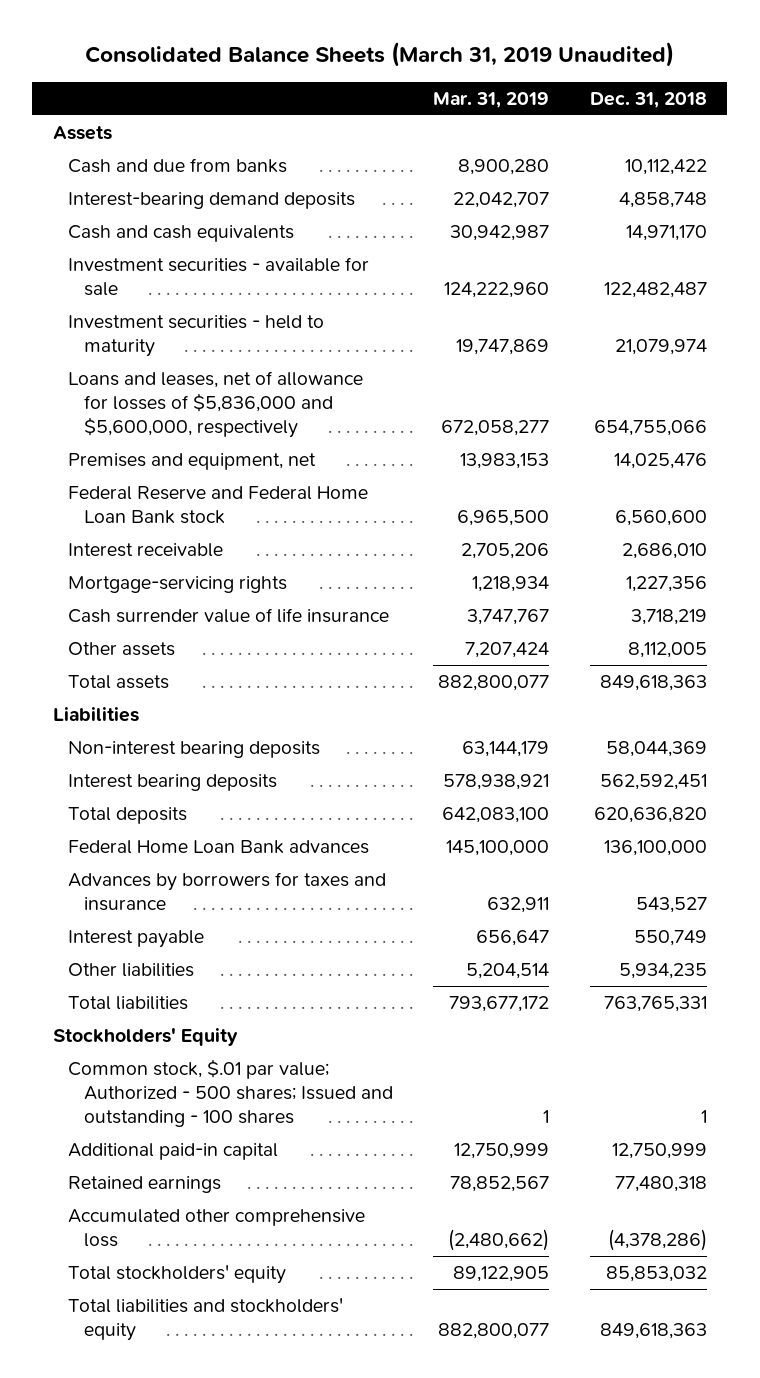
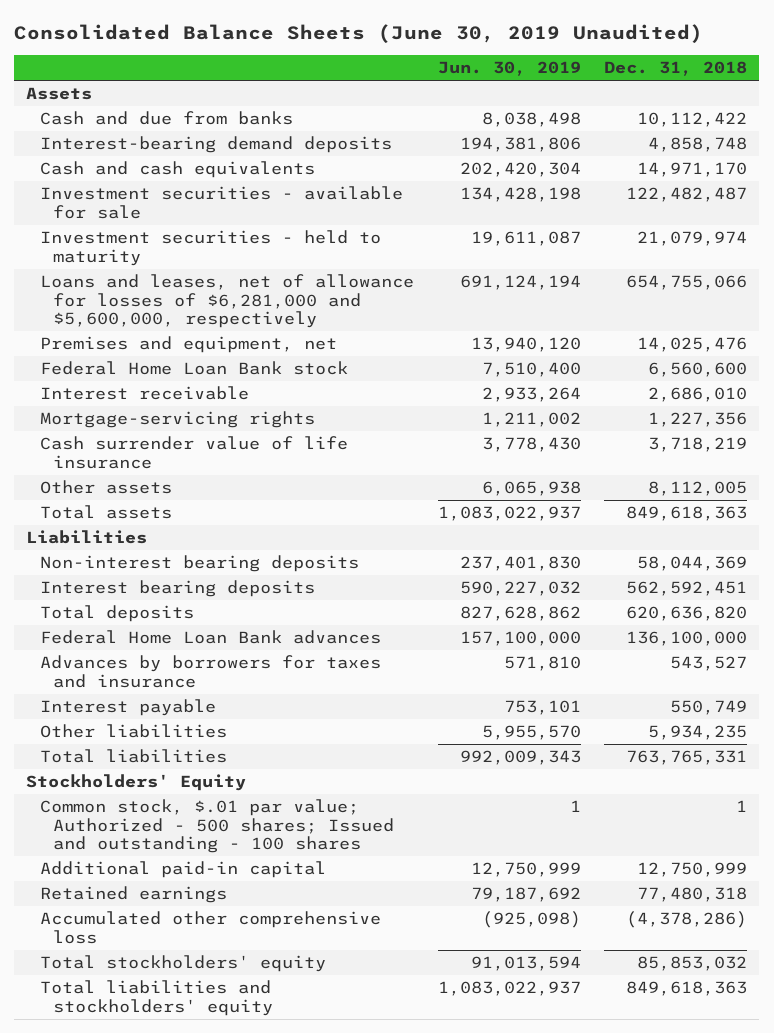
- Consolidated Balance Sheets (March 31, 2019 Unaudited)
+ Consolidated Balance Sheets (June 30, 2019 Unaudited)
- | Mar. 31, 2019 | Dec. 31, 2018
+ | Jun. 30, 2019 | Dec. 31, 2018
- Loans and leases, net of allowance for losses of $5,836,000 and $5,600,000, respectively | 672,058,277 | 654,755,066
+ Loans and leases, net of allowance for losses of $6,281,000 and $5,600,000, respectively | 691,124,194 | 654,755,066
- Federal Reserve and Federal Home Loan Bank stock | 6,965,500 | 6,560,600
+ Federal Home Loan Bank stock | 7,510,400 | 6,560,600

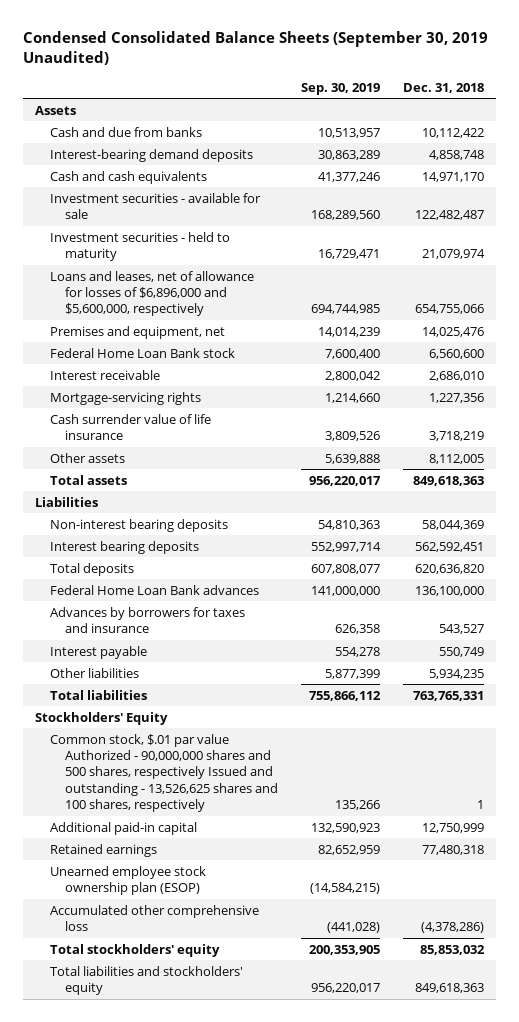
- Consolidated Balance Sheets (June 30, 2019 Unaudited)
+ Condensed Consolidated Balance Sheets (September 30, 2019 Unaudited)
- | Jun. 30, 2019 | Dec. 31, 2018
+ | Sep. 30, 2019 | Dec. 31, 2018
- Loans and leases, net of allowance for losses of $6,281,000 and $5,600,000, respectively | 691,124,194 | 654,755,066
+ Loans and leases, net of allowance for losses of $6,896,000 and $5,600,000, respectively | 694,744,985 | 654,755,066
- Common stock, $.01 par value; Authorized - 500 shares; Issued and outstanding - 100 shares | 1 | 1
+ Common stock, $.01 par value Authorized - 90,000,000 shares and 500 shares, respectively Issued and outstanding - 13,526,625 shares and 100 shares, respectively | 135,266 | 1
+ Unearned employee stock ownership plan (ESOP) | (14,584,215) |

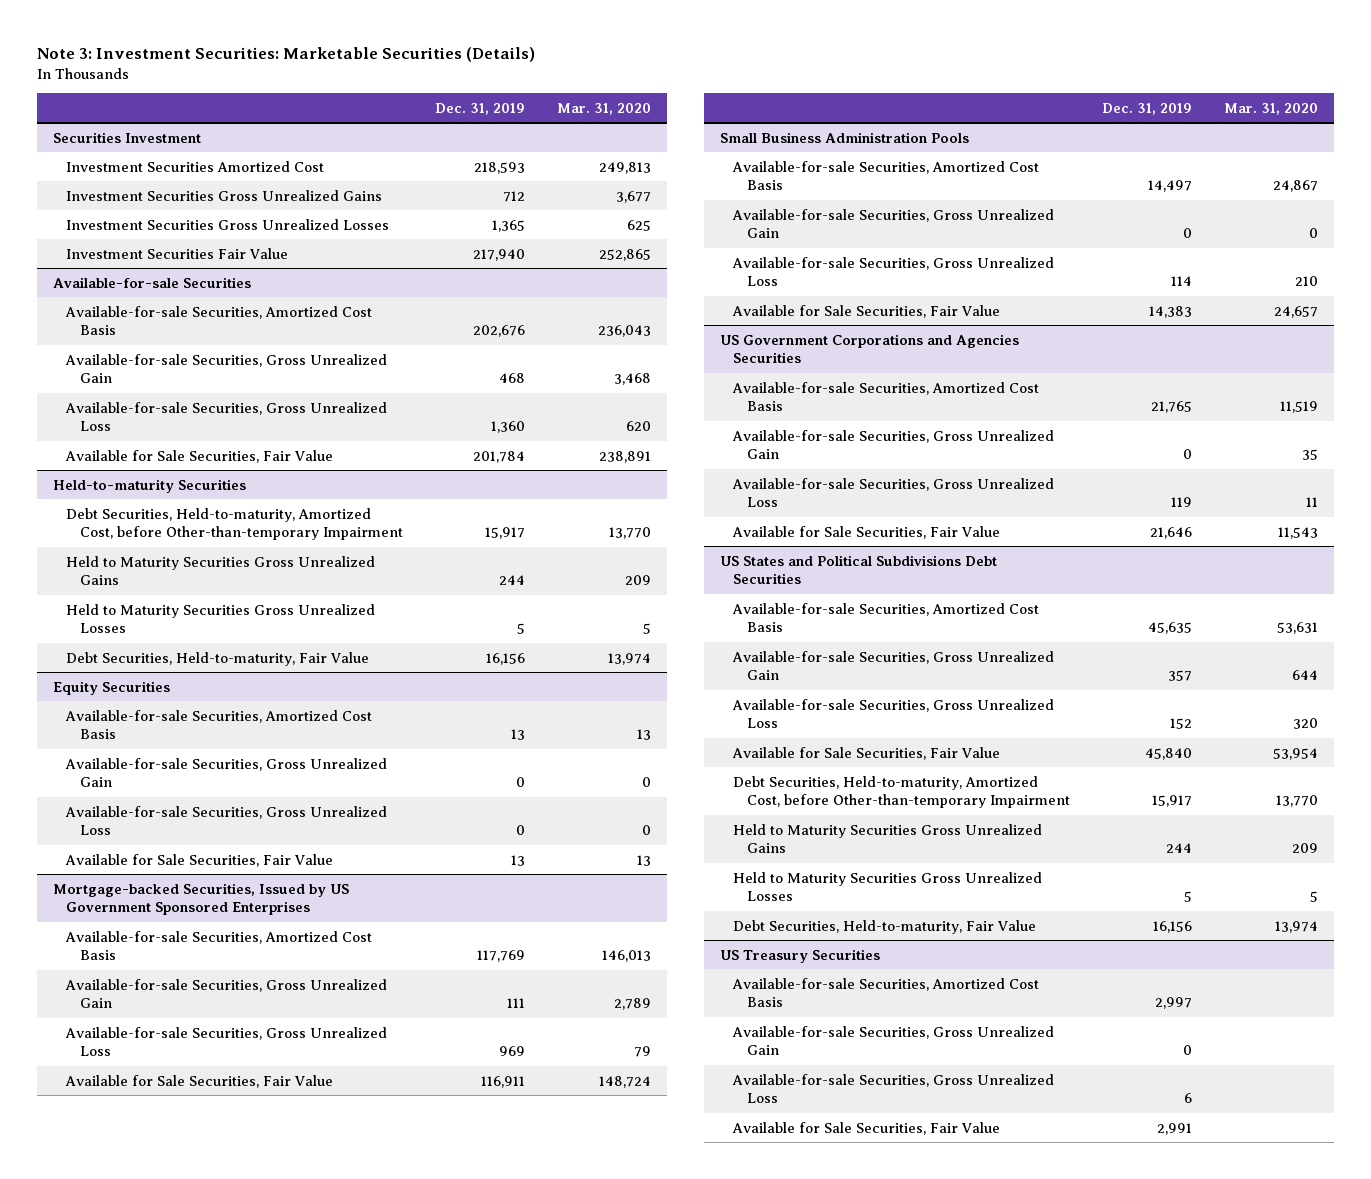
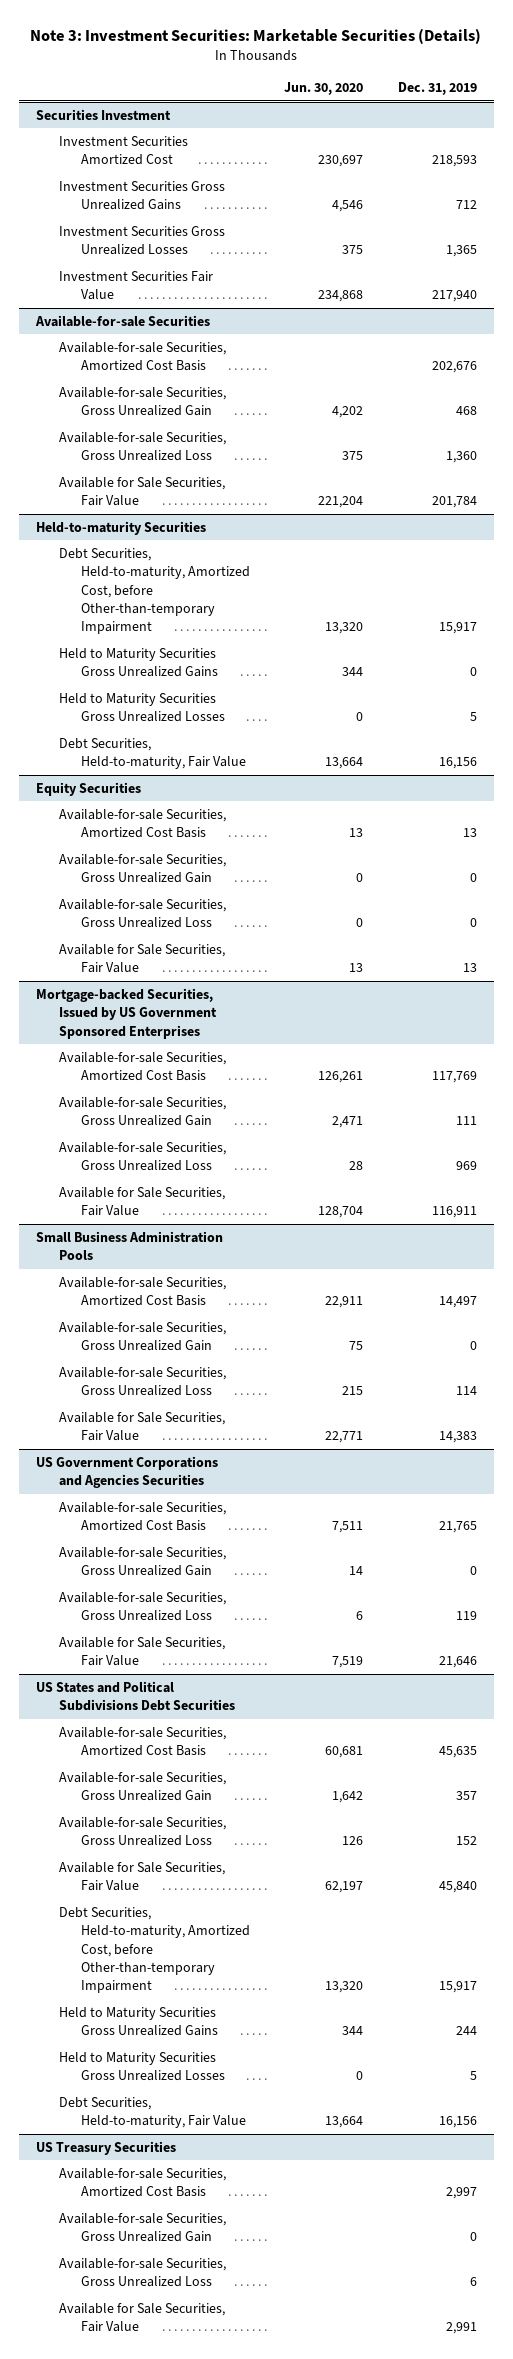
- | Dec. 31, 2019 | Mar. 31, 2020
+ | Jun. 30, 2020 | Dec. 31, 2019
@ Held-to-maturity Securities
- Held to Maturity Securities Gross Unrealized Gains | 244 | 209
+ Held to Maturity Securities Gross Unrealized Gains | 344 | 0

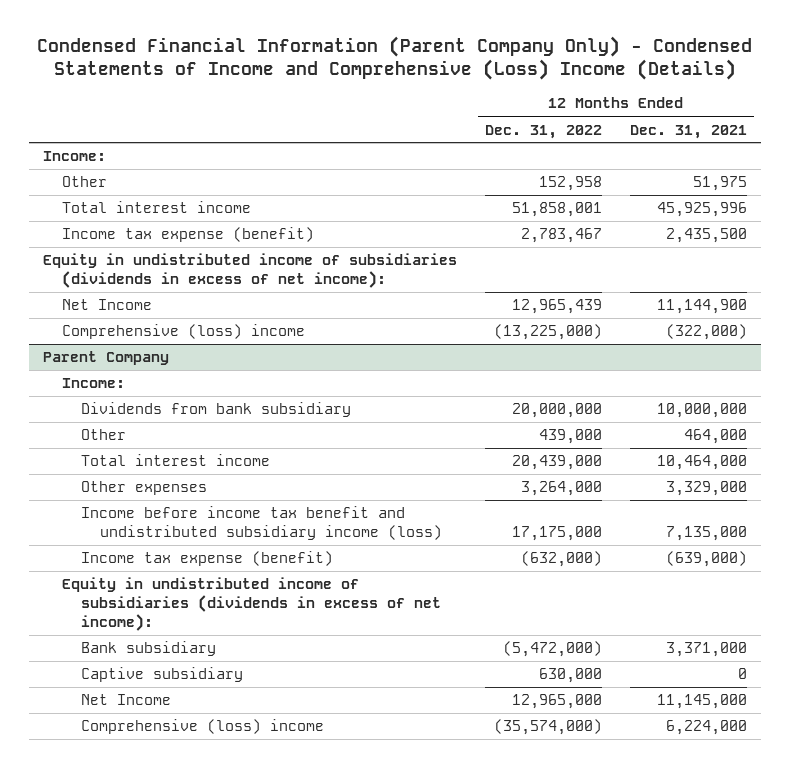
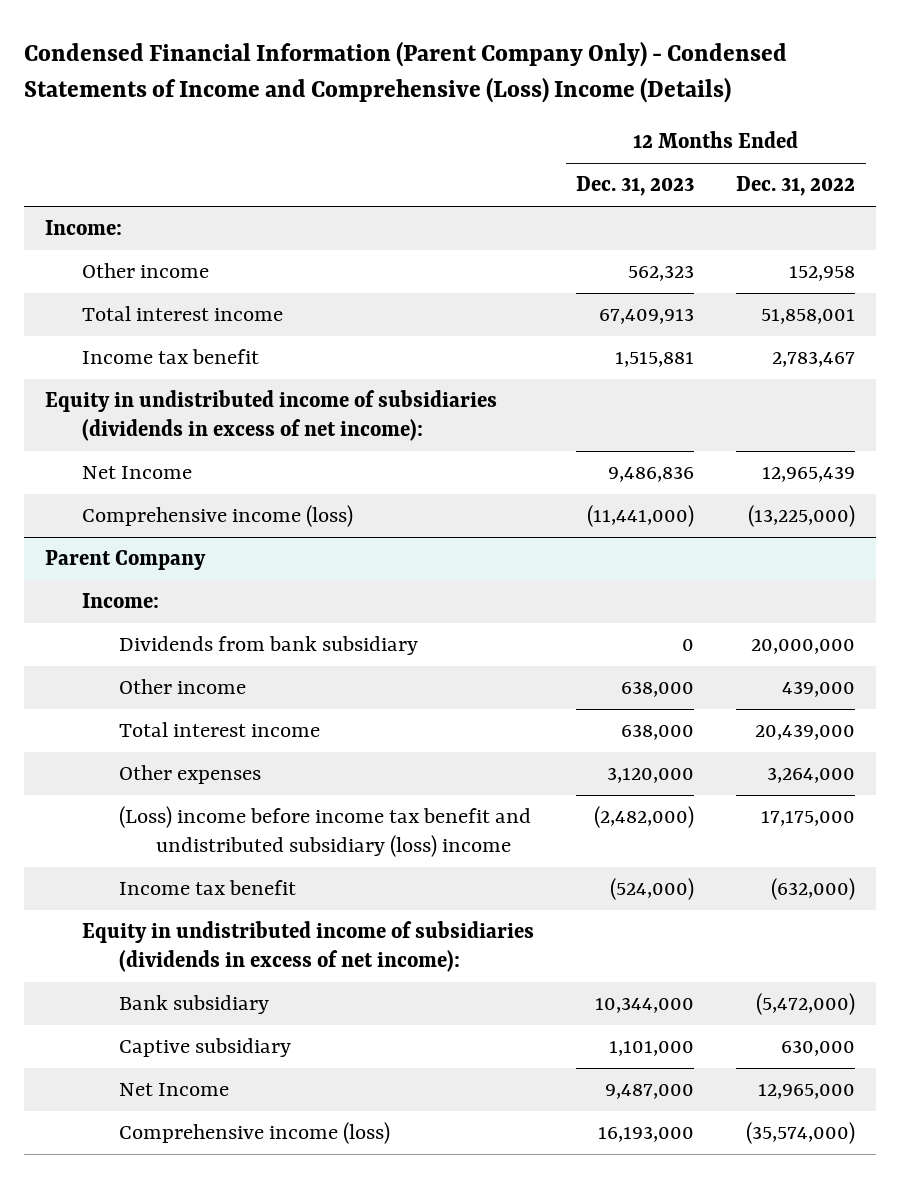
- | 12 Months Ended Dec. 31, 2022 | 12 Months Ended Dec. 31, 2021
+ | 12 Months Ended Dec. 31, 2023 | 12 Months Ended Dec. 31, 2022
- Other | 152,958 | 51,975
+ Other income | 562,323 | 152,958
- Income tax expense (benefit) | 2,783,467 | 2,435,500
+ Income tax benefit | 1,515,881 | 2,783,467
- Comprehensive (loss) income | (13,225,000) | (322,000)
+ Comprehensive income (loss) | (11,441,000) | (13,225,000)
@ Parent Company
- Other | 439,000 | 464,000
+ Other income | 638,000 | 439,000
- Income before income tax benefit and undistributed subsidiary income (loss) | 17,175,000 | 7,135,000
- Income tax expense (benefit) | (632,000) | (639,000)
+ (Loss) income before income tax benefit and undistributed subsidiary (loss) income | (2,482,000) | 17,175,000
+ Income tax benefit | (524,000) | (632,000)
- Comprehensive (loss) income | (35,574,000) | 6,224,000
+ Comprehensive income (loss) | 16,193,000 | (35,574,000)

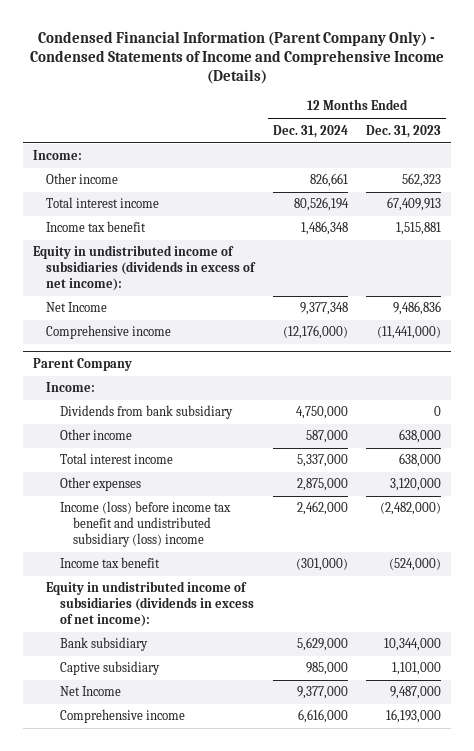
- Condensed Financial Information (Parent Company Only) - Condensed Statements of Income and Comprehensive (Loss) Income (Details)
+ Condensed Financial Information (Parent Company Only) - Condensed Statements of Income and Comprehensive Income (Details)
- | 12 Months Ended Dec. 31, 2023 | 12 Months Ended Dec. 31, 2022
+ | 12 Months Ended Dec. 31, 2024 | 12 Months Ended Dec. 31, 2023
- Comprehensive income (loss) | (11,441,000) | (13,225,000)
+ Comprehensive income | (12,176,000) | (11,441,000)
@ Parent Company
- (Loss) income before income tax benefit and undistributed subsidiary (loss) income | (2,482,000) | 17,175,000
+ Income (loss) before income tax benefit and undistributed subsidiary (loss) income | 2,462,000 | (2,482,000)
- Comprehensive income (loss) | 16,193,000 | (35,574,000)
+ Comprehensive income | 6,616,000 | 16,193,000

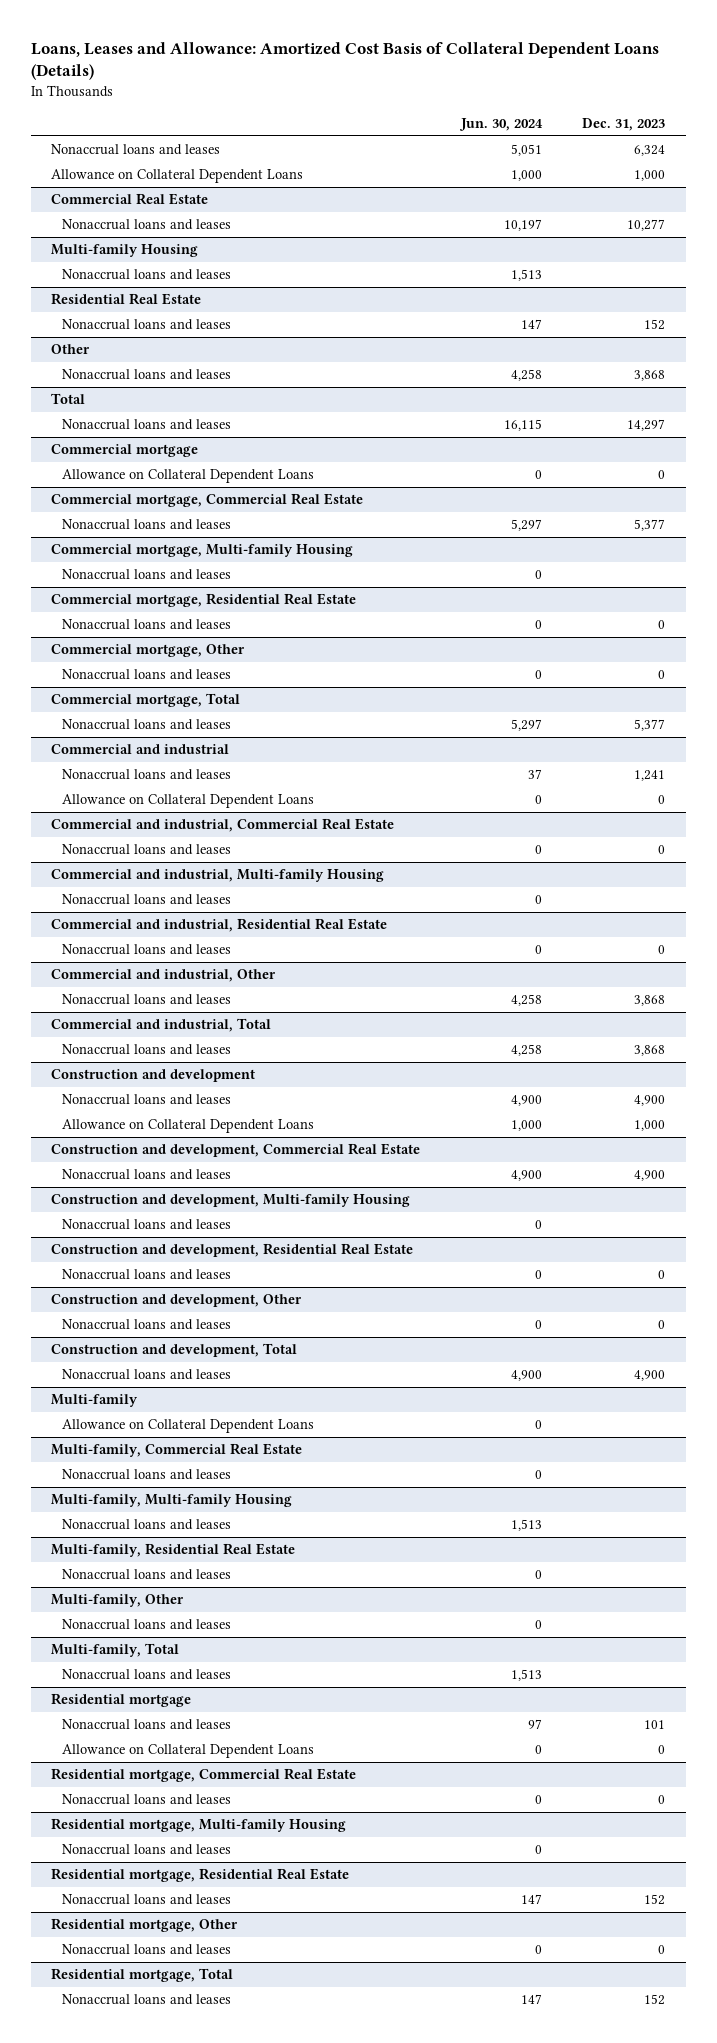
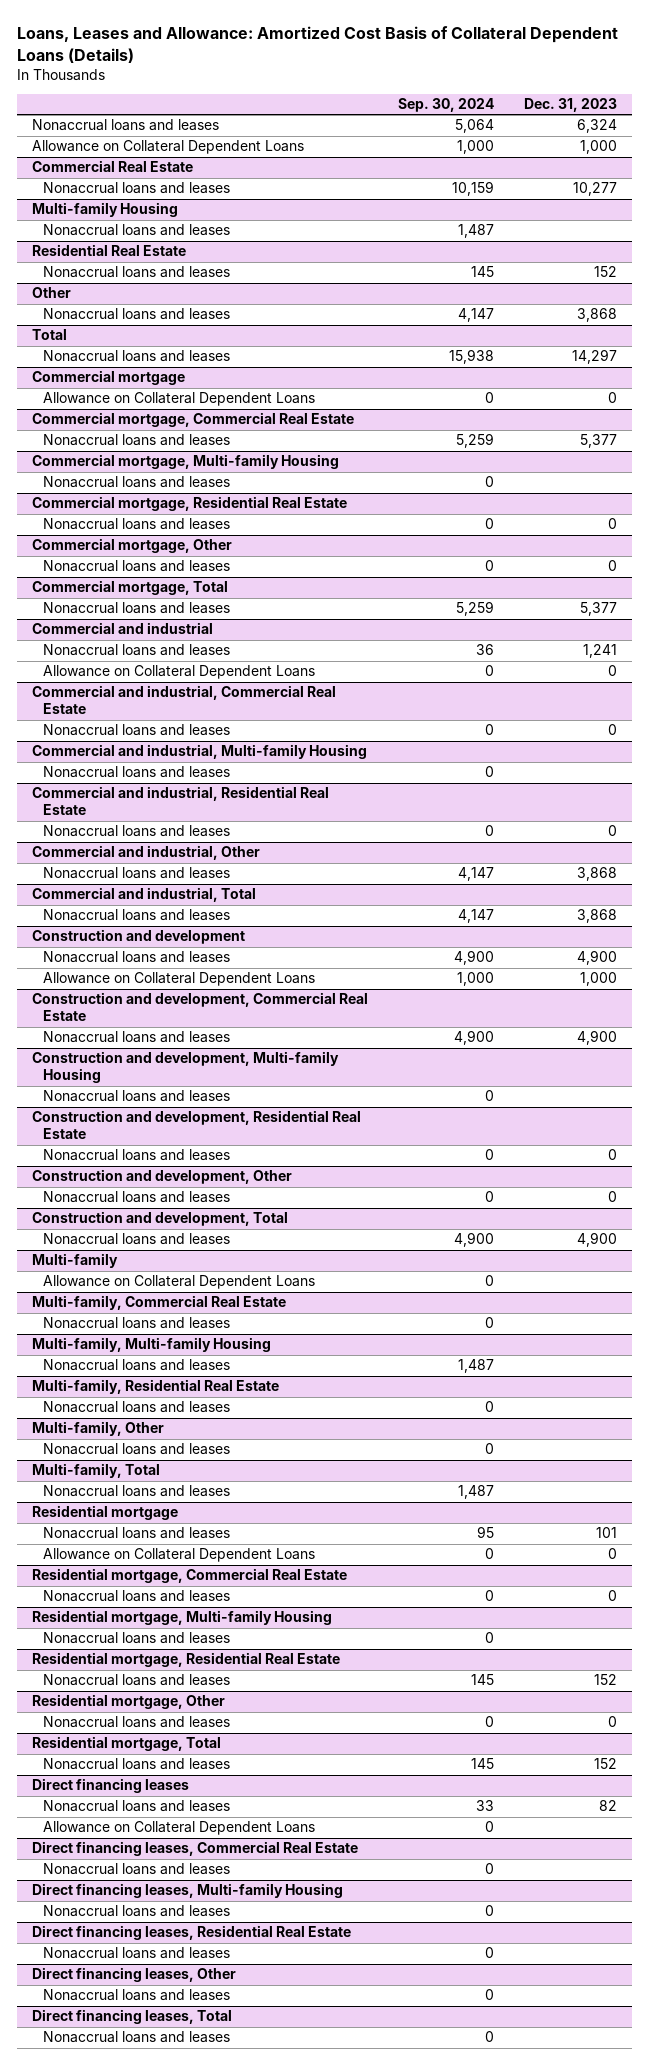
- | Jun. 30, 2024 | Dec. 31, 2023
+ | Sep. 30, 2024 | Dec. 31, 2023
+ Direct financing leases
+ Nonaccrual loans and leases | 33 | 82
+ Allowance on Collateral Dependent Loans | 0 |
+ Direct financing leases, Commercial Real Estate
+ Nonaccrual loans and leases | 0 |
+ Direct financing leases, Multi-family Housing
+ Nonaccrual loans and leases | 0 |
+ Direct financing leases, Residential Real Estate
+ Nonaccrual loans and leases | 0 |
+ Direct financing leases, Other
+ Nonaccrual loans and leases | 0 |
+ Direct financing leases, Total
+ Nonaccrual loans and leases | 0 |

